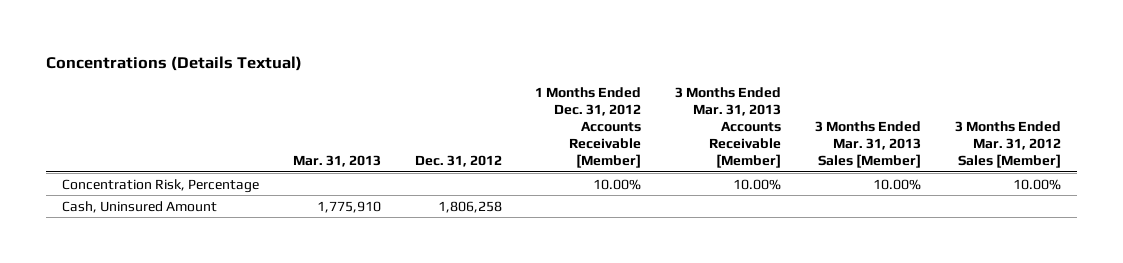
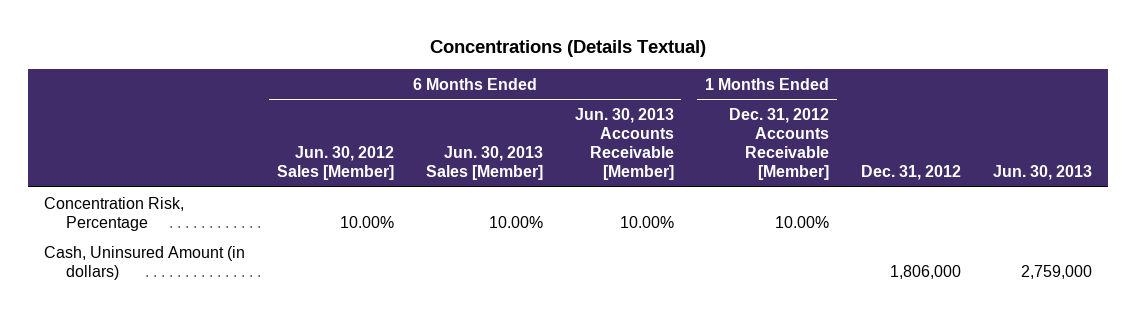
- | Mar. 31, 2013 | Dec. 31, 2012 | 1 Months Ended Dec. 31, 2012 Accounts Receivable [Member] | 3 Months Ended Mar. 31, 2013 Accounts Receivable [Member] | 3 Months Ended Mar. 31, 2013 Sales [Member] | 3 Months Ended Mar. 31, 2012 Sales [Member]
+ | 6 Months Ended Jun. 30, 2012 Sales [Member] | 6 Months Ended Jun. 30, 2013 Sales [Member] | 6 Months Ended Jun. 30, 2013 Accounts Receivable [Member] | 1 Months Ended Dec. 31, 2012 Accounts Receivable [Member] | Dec. 31, 2012 | Jun. 30, 2013
- Cash, Uninsured Amount | 1,775,910 | 1,806,258 | | | |
+ Cash, Uninsured Amount (in dollars) | | | | | 1,806,000 | 2,759,000

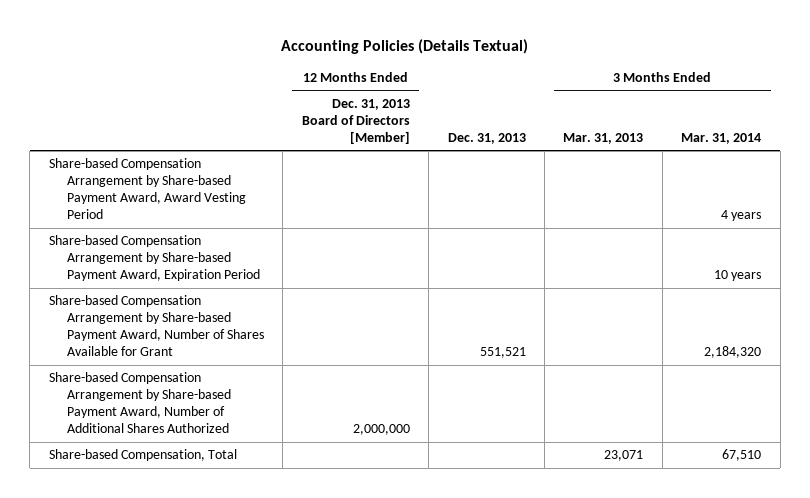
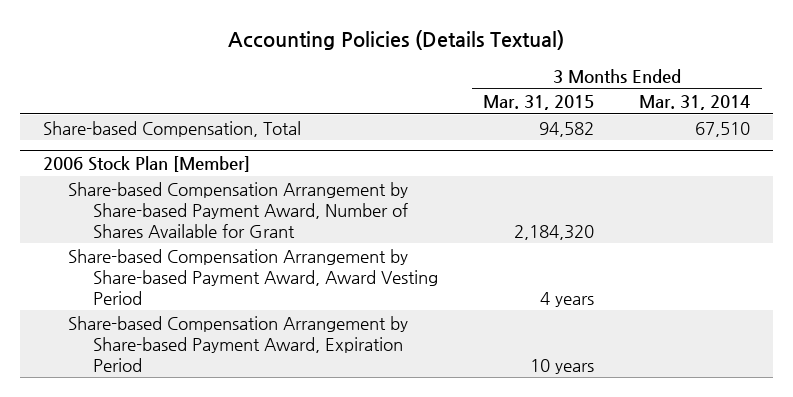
- | 12 Months Ended Dec. 31, 2013 Board of Directors [Member] | Dec. 31, 2013 | 3 Months Ended Mar. 31, 2013 | 3 Months Ended Mar. 31, 2014
+ | 3 Months Ended Mar. 31, 2015 | 3 Months Ended Mar. 31, 2014
- Share-based Compensation Arrangement by Share-based Payment Award, Award Vesting Period | | | | 4 years
- Share-based Compensation Arrangement by Share-based Payment Award, Expiration Period | | | | 10 years
- Share-based Compensation Arrangement by Share-based Payment Award, Number of Shares Available for Grant | | 551,521 | | 2,184,320
- Share-based Compensation Arrangement by Share-based Payment Award, Number of Additional Shares Authorized | 2,000,000 | | |
+ 2006 Stock Plan [Member]
+ Share-based Compensation Arrangement by Share-based Payment Award, Number of Shares Available for Grant | 2,184,320 |
+ Share-based Compensation Arrangement by Share-based Payment Award, Award Vesting Period | 4 years |
+ Share-based Compensation Arrangement by Share-based Payment Award, Expiration Period | 10 years |

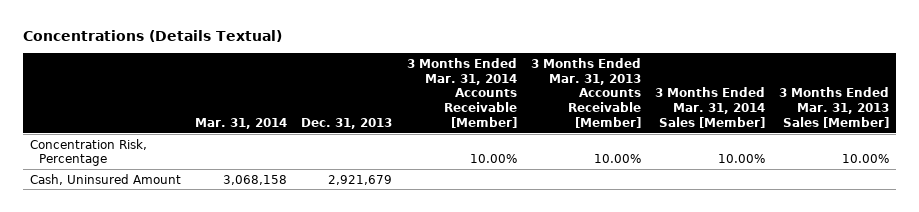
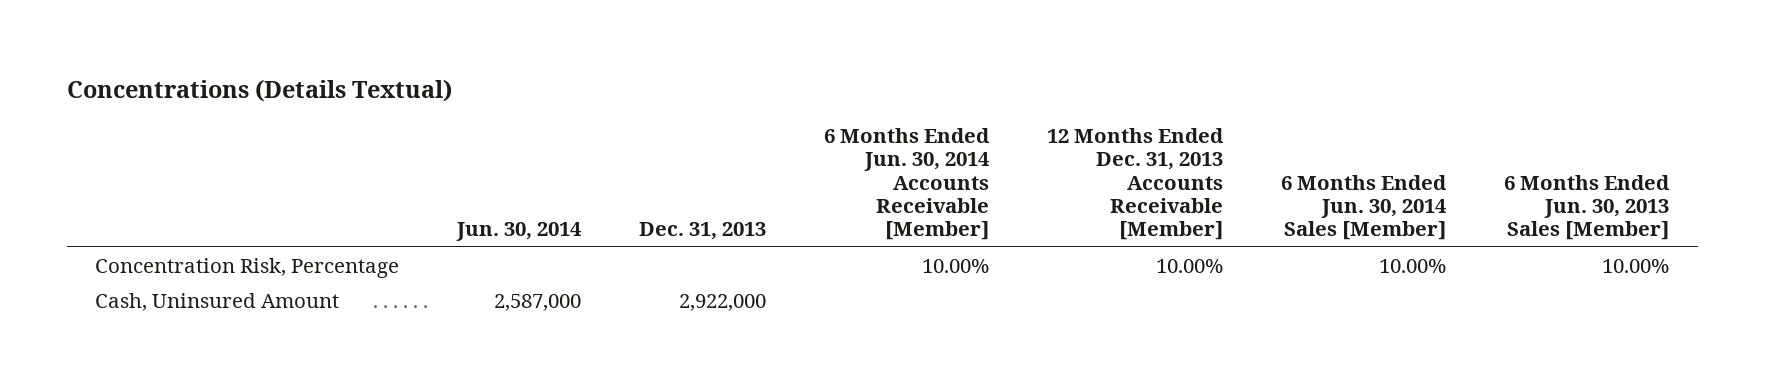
- | Mar. 31, 2014 | Dec. 31, 2013 | 3 Months Ended Mar. 31, 2014 Accounts Receivable [Member] | 3 Months Ended Mar. 31, 2013 Accounts Receivable [Member] | 3 Months Ended Mar. 31, 2014 Sales [Member] | 3 Months Ended Mar. 31, 2013 Sales [Member]
+ | Jun. 30, 2014 | Dec. 31, 2013 | 6 Months Ended Jun. 30, 2014 Accounts Receivable [Member] | 12 Months Ended Dec. 31, 2013 Accounts Receivable [Member] | 6 Months Ended Jun. 30, 2014 Sales [Member] | 6 Months Ended Jun. 30, 2013 Sales [Member]
- Cash, Uninsured Amount | 3,068,158 | 2,921,679 | | | |
+ Cash, Uninsured Amount | 2,587,000 | 2,922,000 | | | |

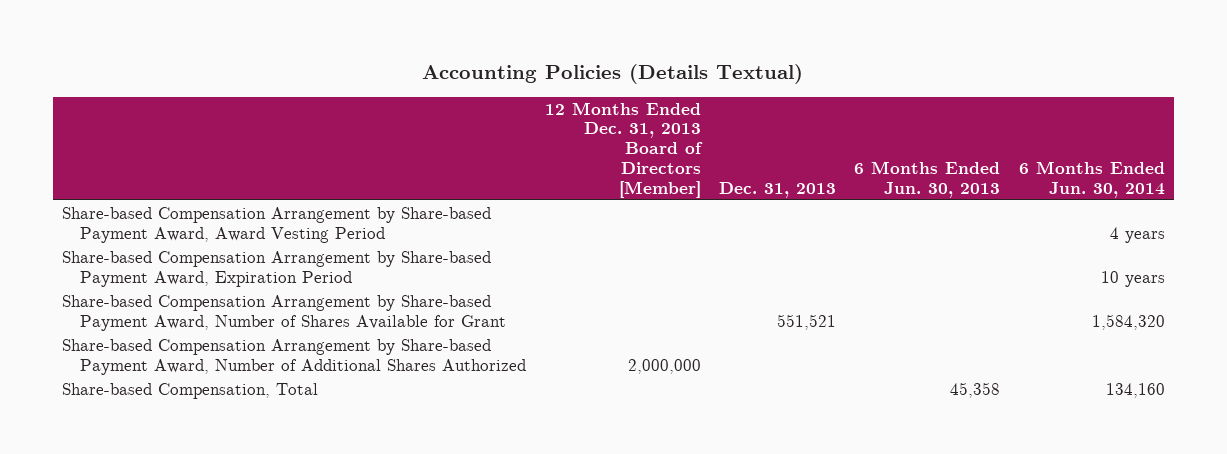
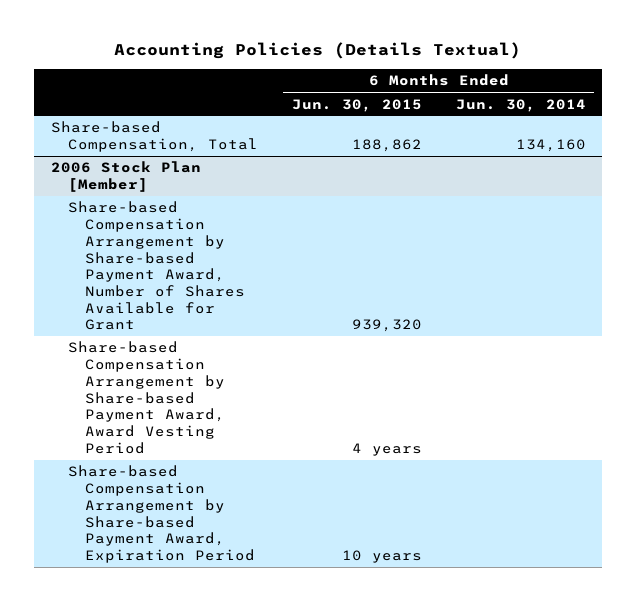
- | 12 Months Ended Dec. 31, 2013 Board of Directors [Member] | Dec. 31, 2013 | 6 Months Ended Jun. 30, 2013 | 6 Months Ended Jun. 30, 2014
+ | 6 Months Ended Jun. 30, 2015 | 6 Months Ended Jun. 30, 2014
- Share-based Compensation Arrangement by Share-based Payment Award, Award Vesting Period | | | | 4 years
- Share-based Compensation Arrangement by Share-based Payment Award, Expiration Period | | | | 10 years
- Share-based Compensation Arrangement by Share-based Payment Award, Number of Shares Available for Grant | | 551,521 | | 1,584,320
- Share-based Compensation Arrangement by Share-based Payment Award, Number of Additional Shares Authorized | 2,000,000 | | |
+ 2006 Stock Plan [Member]
+ Share-based Compensation Arrangement by Share-based Payment Award, Number of Shares Available for Grant | 939,320 |
+ Share-based Compensation Arrangement by Share-based Payment Award, Award Vesting Period | 4 years |
+ Share-based Compensation Arrangement by Share-based Payment Award, Expiration Period | 10 years |

